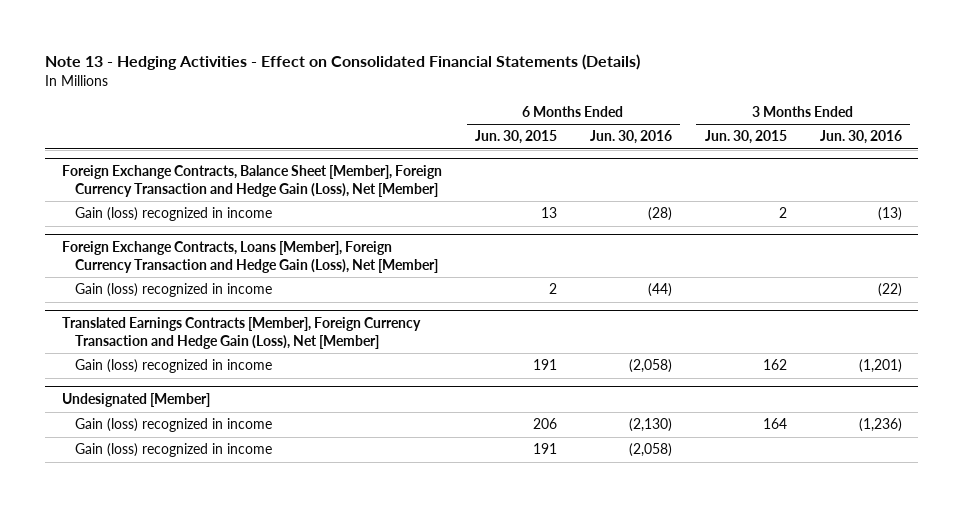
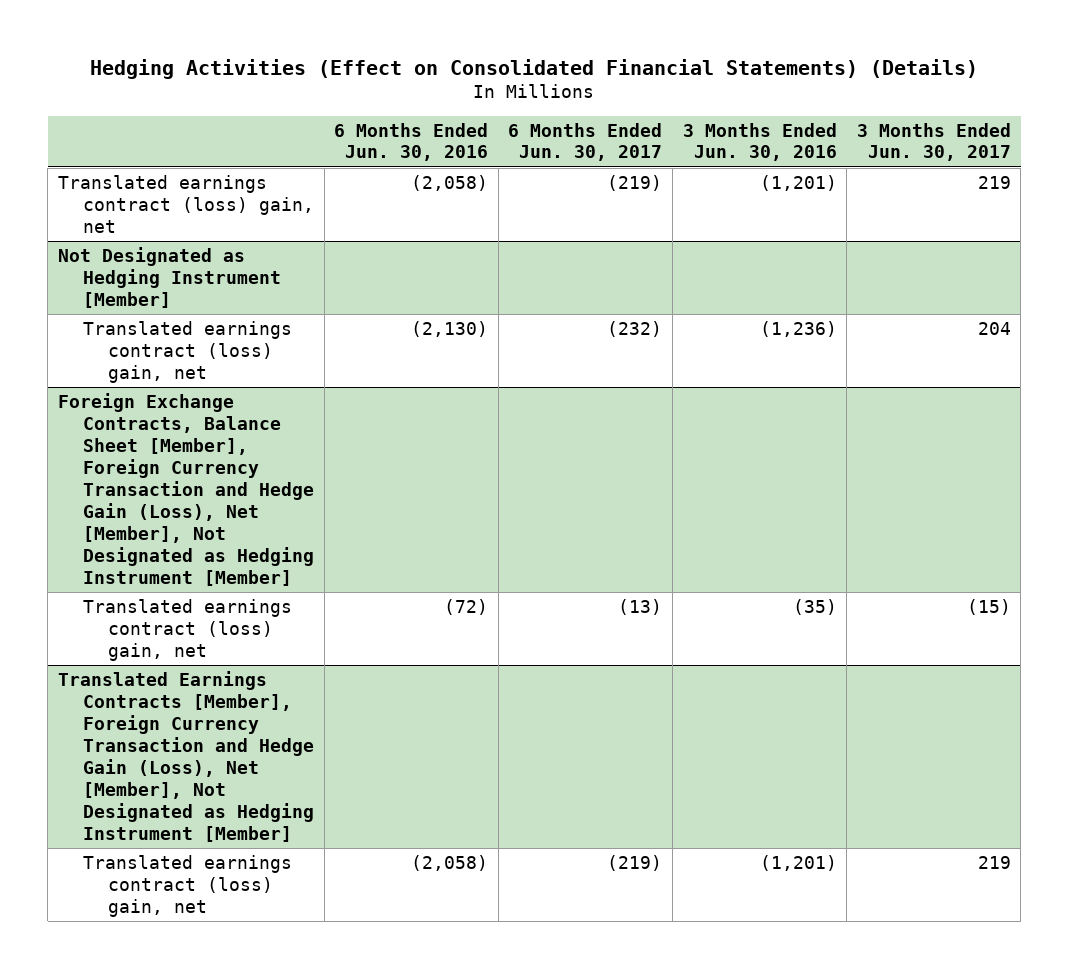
- Note 13 - Hedging Activities - Effect on Consolidated Financial Statements (Details)
+ Hedging Activities (Effect on Consolidated Financial Statements) (Details)
- | 6 Months Ended Jun. 30, 2015 | 6 Months Ended Jun. 30, 2016 | 3 Months Ended Jun. 30, 2015 | 3 Months Ended Jun. 30, 2016
+ | 6 Months Ended Jun. 30, 2016 | 6 Months Ended Jun. 30, 2017 | 3 Months Ended Jun. 30, 2016 | 3 Months Ended Jun. 30, 2017
- Foreign Exchange Contracts, Balance Sheet [Member], Foreign Currency Transaction and Hedge Gain (Loss), Net [Member]
- Gain (loss) recognized in income | 13 | (28) | 2 | (13)
- Foreign Exchange Contracts, Loans [Member], Foreign Currency Transaction and Hedge Gain (Loss), Net [Member]
- Gain (loss) recognized in income | 2 | (44) | | (22)
- Translated Earnings Contracts [Member], Foreign Currency Transaction and Hedge Gain (Loss), Net [Member]
- Gain (loss) recognized in income | 191 | (2,058) | 162 | (1,201)
- Undesignated [Member]
- Gain (loss) recognized in income | 206 | (2,130) | 164 | (1,236)
- Gain (loss) recognized in income | 191 | (2,058) | |
+ Translated earnings contract (loss) gain, net | (2,058) | (219) | (1,201) | 219
+ Not Designated as Hedging Instrument [Member]
+ Translated earnings contract (loss) gain, net | (2,130) | (232) | (1,236) | 204
+ Foreign Exchange Contracts, Balance Sheet [Member], Foreign Currency Transaction and Hedge Gain (Loss), Net [Member], Not Designated as Hedging Instrument [Member]
+ Translated earnings contract (loss) gain, net | (72) | (13) | (35) | (15)
+ Translated Earnings Contracts [Member], Foreign Currency Transaction and Hedge Gain (Loss), Net [Member], Not Designated as Hedging Instrument [Member]
+ Translated earnings contract (loss) gain, net | (2,058) | (219) | (1,201) | 219

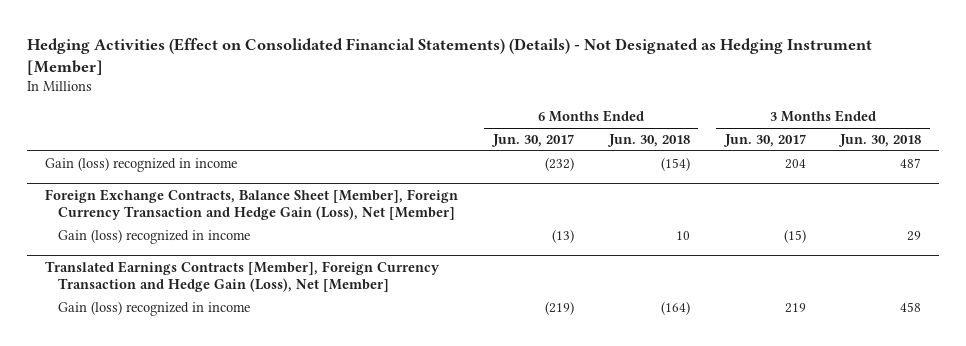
- Hedging Activities (Effect on Consolidated Financial Statements) (Details)
+ Hedging Activities (Effect on Consolidated Financial Statements) (Details) - Not Designated as Hedging Instrument [Member]
- | 6 Months Ended Jun. 30, 2016 | 6 Months Ended Jun. 30, 2017 | 3 Months Ended Jun. 30, 2016 | 3 Months Ended Jun. 30, 2017
+ | 6 Months Ended Jun. 30, 2017 | 6 Months Ended Jun. 30, 2018 | 3 Months Ended Jun. 30, 2017 | 3 Months Ended Jun. 30, 2018
- Translated earnings contract (loss) gain, net | (2,058) | (219) | (1,201) | 219
- Not Designated as Hedging Instrument [Member]
- Translated earnings contract (loss) gain, net | (2,130) | (232) | (1,236) | 204
- Foreign Exchange Contracts, Balance Sheet [Member], Foreign Currency Transaction and Hedge Gain (Loss), Net [Member], Not Designated as Hedging Instrument [Member]
- Translated earnings contract (loss) gain, net | (72) | (13) | (35) | (15)
- Translated Earnings Contracts [Member], Foreign Currency Transaction and Hedge Gain (Loss), Net [Member], Not Designated as Hedging Instrument [Member]
- Translated earnings contract (loss) gain, net | (2,058) | (219) | (1,201) | 219
+ Gain (loss) recognized in income | (232) | (154) | 204 | 487
+ Foreign Exchange Contracts, Balance Sheet [Member], Foreign Currency Transaction and Hedge Gain (Loss), Net [Member]
+ Gain (loss) recognized in income | (13) | 10 | (15) | 29
+ Translated Earnings Contracts [Member], Foreign Currency Transaction and Hedge Gain (Loss), Net [Member]
+ Gain (loss) recognized in income | (219) | (164) | 219 | 458

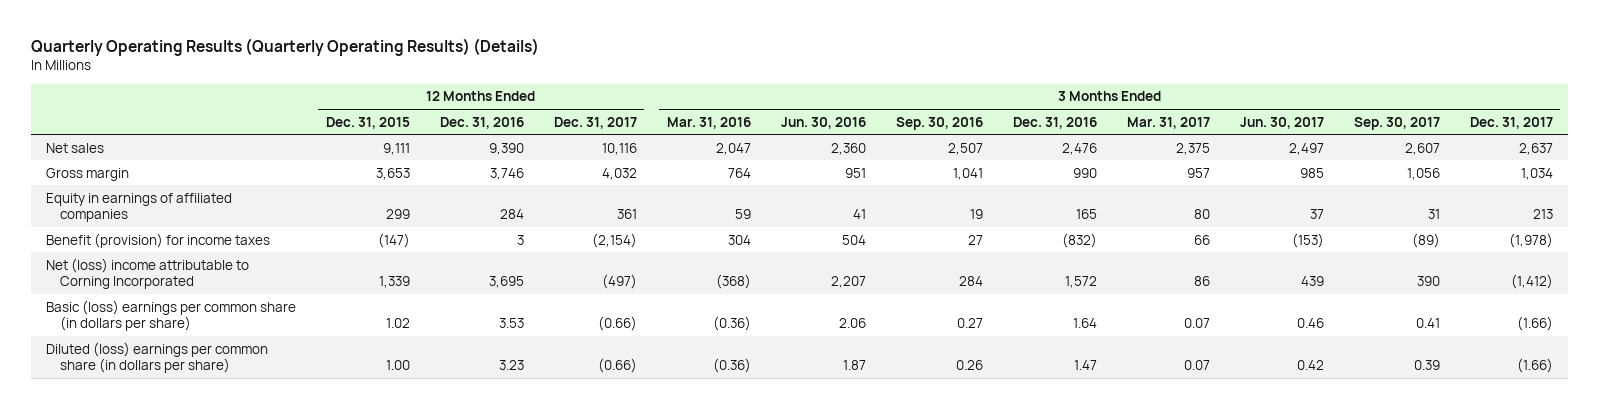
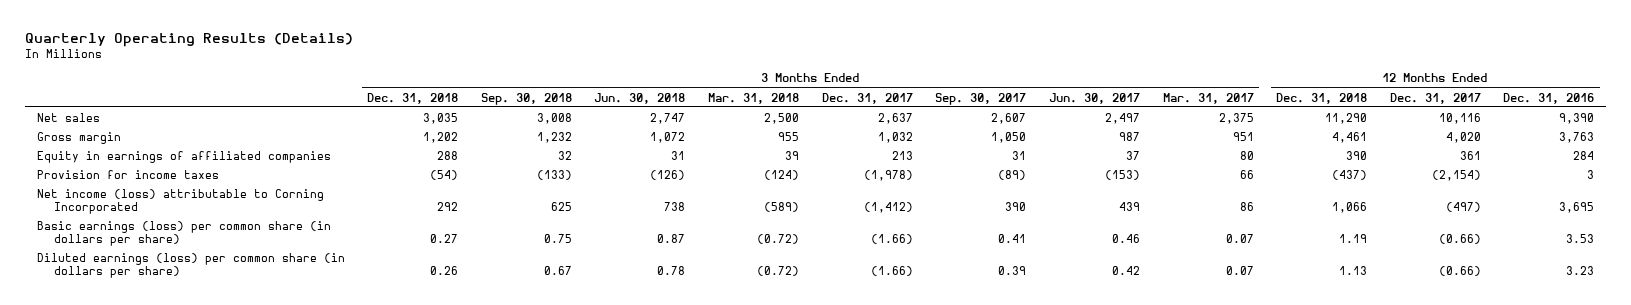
- Quarterly Operating Results (Quarterly Operating Results) (Details)
+ Quarterly Operating Results (Details)
- | 12 Months Ended Dec. 31, 2015 | 12 Months Ended Dec. 31, 2016 | 12 Months Ended Dec. 31, 2017 | 3 Months Ended Mar. 31, 2016 | 3 Months Ended Jun. 30, 2016 | 3 Months Ended Sep. 30, 2016 | 3 Months Ended Dec. 31, 2016 | 3 Months Ended Mar. 31, 2017 | 3 Months Ended Jun. 30, 2017 | 3 Months Ended Sep. 30, 2017 | 3 Months Ended Dec. 31, 2017
+ | 3 Months Ended Dec. 31, 2018 | 3 Months Ended Sep. 30, 2018 | 3 Months Ended Jun. 30, 2018 | 3 Months Ended Mar. 31, 2018 | 3 Months Ended Dec. 31, 2017 | 3 Months Ended Sep. 30, 2017 | 3 Months Ended Jun. 30, 2017 | 3 Months Ended Mar. 31, 2017 | 12 Months Ended Dec. 31, 2018 | 12 Months Ended Dec. 31, 2017 | 12 Months Ended Dec. 31, 2016
- Gross margin | 3,653 | 3,746 | 4,032 | 764 | 951 | 1,041 | 990 | 957 | 985 | 1,056 | 1,034
+ Gross margin | 1,202 | 1,232 | 1,072 | 955 | 1,032 | 1,050 | 987 | 951 | 4,461 | 4,020 | 3,763
- Benefit (provision) for income taxes | (147) | 3 | (2,154) | 304 | 504 | 27 | (832) | 66 | (153) | (89) | (1,978)
- Net (loss) income attributable to Corning Incorporated | 1,339 | 3,695 | (497) | (368) | 2,207 | 284 | 1,572 | 86 | 439 | 390 | (1,412)
- Basic (loss) earnings per common share (in dollars per share) | 1.02 | 3.53 | (0.66) | (0.36) | 2.06 | 0.27 | 1.64 | 0.07 | 0.46 | 0.41 | (1.66)
- Diluted (loss) earnings per common share (in dollars per share) | 1.00 | 3.23 | (0.66) | (0.36) | 1.87 | 0.26 | 1.47 | 0.07 | 0.42 | 0.39 | (1.66)
+ Provision for income taxes | (54) | (133) | (126) | (124) | (1,978) | (89) | (153) | 66 | (437) | (2,154) | 3
+ Net income (loss) attributable to Corning Incorporated | 292 | 625 | 738 | (589) | (1,412) | 390 | 439 | 86 | 1,066 | (497) | 3,695
+ Basic earnings (loss) per common share (in dollars per share) | 0.27 | 0.75 | 0.87 | (0.72) | (1.66) | 0.41 | 0.46 | 0.07 | 1.19 | (0.66) | 3.53
+ Diluted earnings (loss) per common share (in dollars per share) | 0.26 | 0.67 | 0.78 | (0.72) | (1.66) | 0.39 | 0.42 | 0.07 | 1.13 | (0.66) | 3.23

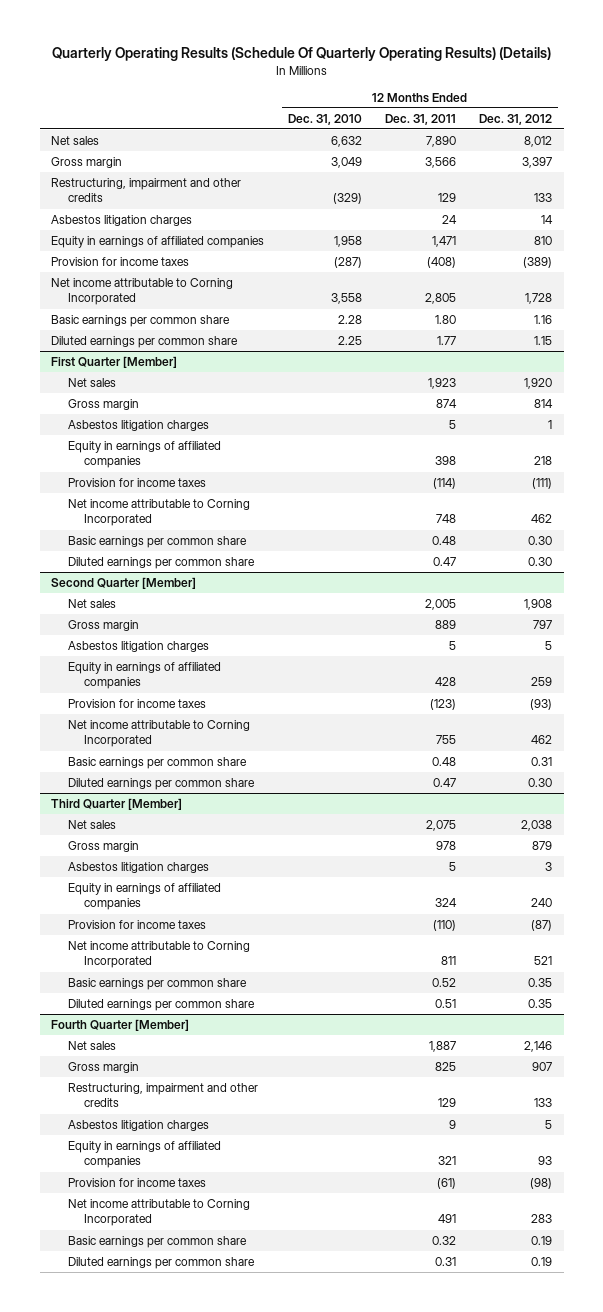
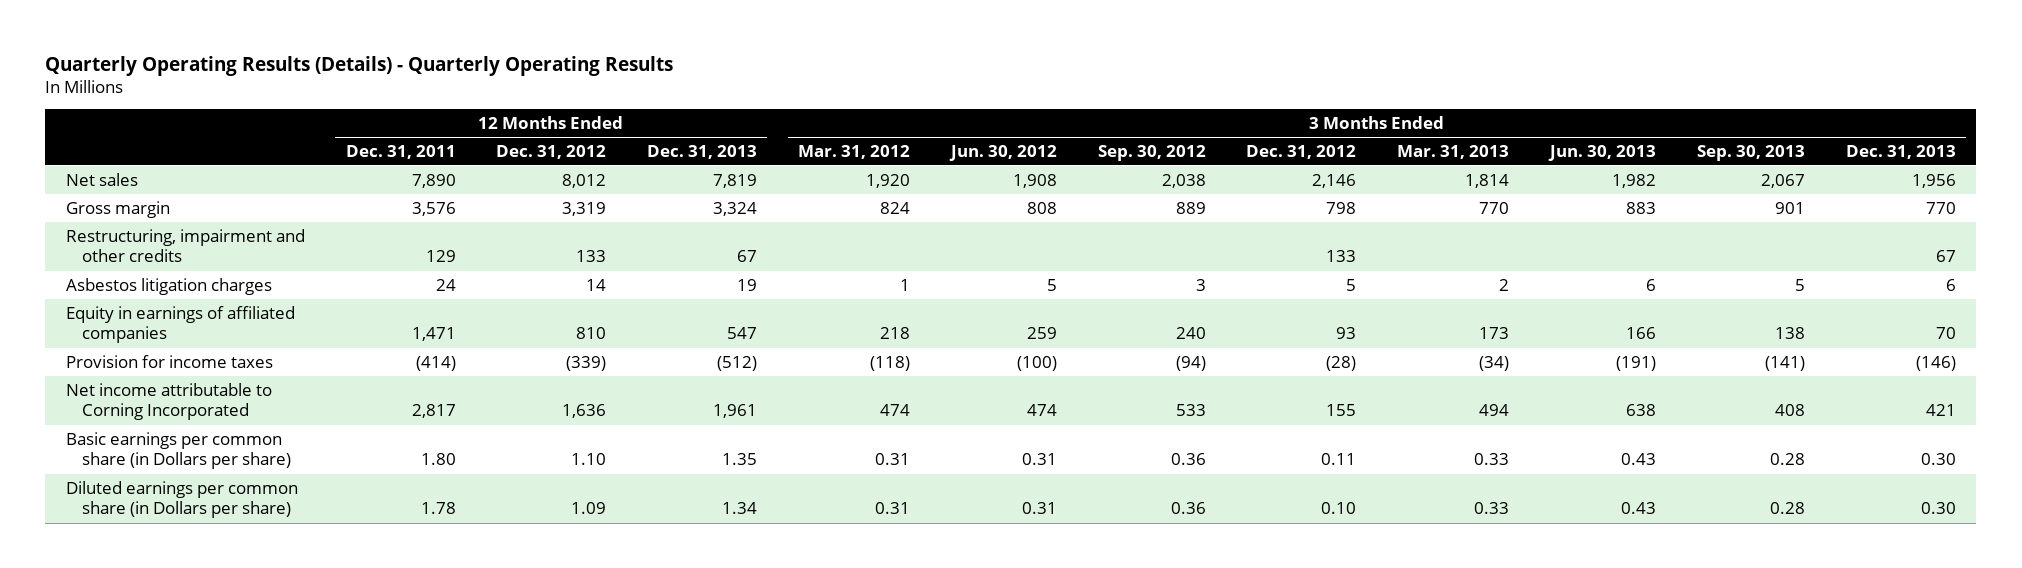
- Quarterly Operating Results (Schedule Of Quarterly Operating Results) (Details)
+ Quarterly Operating Results (Details) - Quarterly Operating Results
- | 12 Months Ended Dec. 31, 2010 | 12 Months Ended Dec. 31, 2011 | 12 Months Ended Dec. 31, 2012
+ | 12 Months Ended Dec. 31, 2011 | 12 Months Ended Dec. 31, 2012 | 12 Months Ended Dec. 31, 2013 | 3 Months Ended Mar. 31, 2012 | 3 Months Ended Jun. 30, 2012 | 3 Months Ended Sep. 30, 2012 | 3 Months Ended Dec. 31, 2012 | 3 Months Ended Mar. 31, 2013 | 3 Months Ended Jun. 30, 2013 | 3 Months Ended Sep. 30, 2013 | 3 Months Ended Dec. 31, 2013
- Gross margin | 3,049 | 3,566 | 3,397
+ Gross margin | 3,576 | 3,319 | 3,324 | 824 | 808 | 889 | 798 | 770 | 883 | 901 | 770
- Provision for income taxes | (287) | (408) | (389)
- Net income attributable to Corning Incorporated | 3,558 | 2,805 | 1,728
- Basic earnings per common share | 2.28 | 1.80 | 1.16
- Diluted earnings per common share | 2.25 | 1.77 | 1.15
- First Quarter [Member]
- Net sales | | 1,923 | 1,920
- Gross margin | | 874 | 814
- Asbestos litigation charges | | 5 | 1
- Equity in earnings of affiliated companies | | 398 | 218
- Provision for income taxes | | (114) | (111)
- Net income attributable to Corning Incorporated | | 748 | 462
- Basic earnings per common share | | 0.48 | 0.30
- Diluted earnings per common share | | 0.47 | 0.30
- Second Quarter [Member]
- Net sales | | 2,005 | 1,908
- Gross margin | | 889 | 797
- Asbestos litigation charges | | 5 | 5
- Equity in earnings of affiliated companies | | 428 | 259
- Provision for income taxes | | (123) | (93)
- Net income attributable to Corning Incorporated | | 755 | 462
- Basic earnings per common share | | 0.48 | 0.31
- Diluted earnings per common share | | 0.47 | 0.30
- Third Quarter [Member]
- Net sales | | 2,075 | 2,038
- Gross margin | | 978 | 879
- Asbestos litigation charges | | 5 | 3
- Equity in earnings of affiliated companies | | 324 | 240
- Provision for income taxes | | (110) | (87)
- Net income attributable to Corning Incorporated | | 811 | 521
- Basic earnings per common share | | 0.52 | 0.35
- Diluted earnings per common share | | 0.51 | 0.35
- Fourth Quarter [Member]
- Net sales | | 1,887 | 2,146
- Gross margin | | 825 | 907
- Restructuring, impairment and other credits | | 129 | 133
- Asbestos litigation charges | | 9 | 5
- Equity in earnings of affiliated companies | | 321 | 93
- Provision for income taxes | | (61) | (98)
- Net income attributable to Corning Incorporated | | 491 | 283
- Basic earnings per common share | | 0.32 | 0.19
- Diluted earnings per common share | | 0.31 | 0.19
+ Provision for income taxes | (414) | (339) | (512) | (118) | (100) | (94) | (28) | (34) | (191) | (141) | (146)
+ Net income attributable to Corning Incorporated | 2,817 | 1,636 | 1,961 | 474 | 474 | 533 | 155 | 494 | 638 | 408 | 421
+ Basic earnings per common share (in Dollars per share) | 1.80 | 1.10 | 1.35 | 0.31 | 0.31 | 0.36 | 0.11 | 0.33 | 0.43 | 0.28 | 0.30
+ Diluted earnings per common share (in Dollars per share) | 1.78 | 1.09 | 1.34 | 0.31 | 0.31 | 0.36 | 0.10 | 0.33 | 0.43 | 0.28 | 0.30

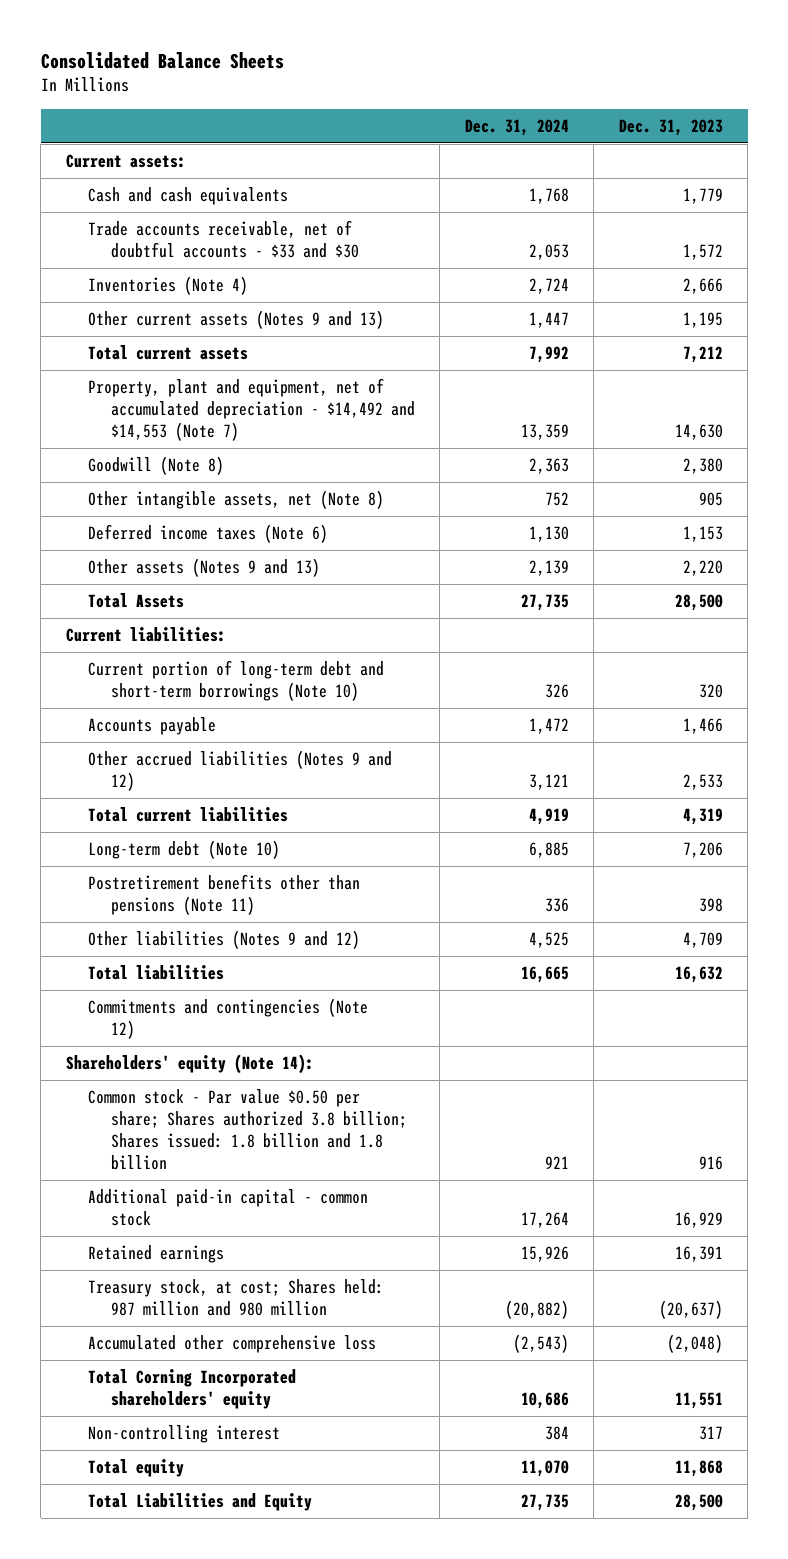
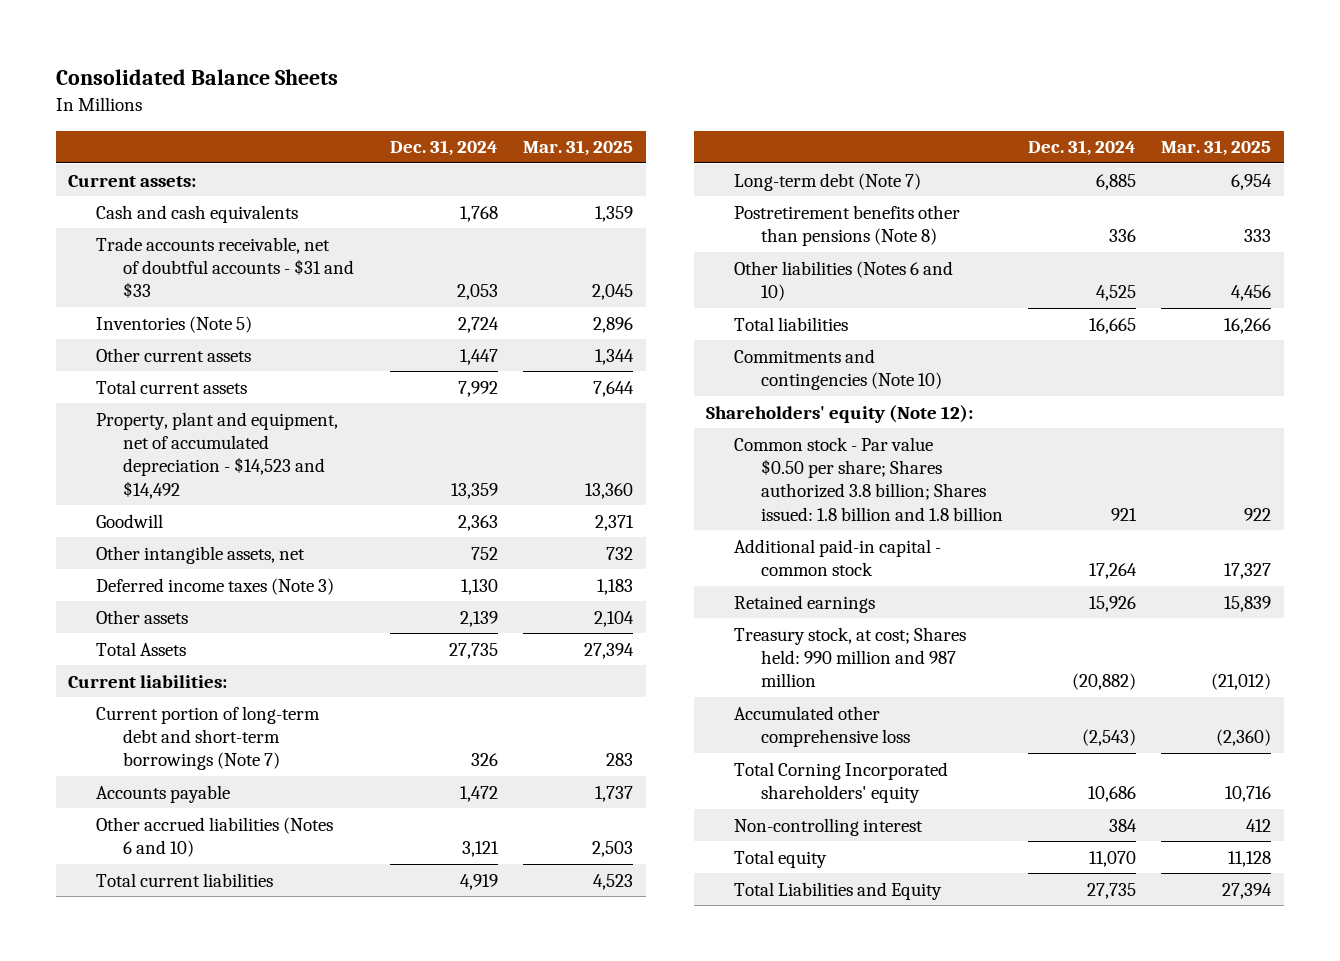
- | Dec. 31, 2024 | Dec. 31, 2023
+ | Dec. 31, 2024 | Mar. 31, 2025
- Trade accounts receivable, net of doubtful accounts - $33 and $30 | 2,053 | 1,572
- Inventories (Note 4) | 2,724 | 2,666
- Other current assets (Notes 9 and 13) | 1,447 | 1,195
+ Trade accounts receivable, net of doubtful accounts - $31 and $33 | 2,053 | 2,045
+ Inventories (Note 5) | 2,724 | 2,896
+ Other current assets | 1,447 | 1,344
- Property, plant and equipment, net of accumulated depreciation - $14,492 and $14,553 (Note 7) | 13,359 | 14,630
- Goodwill (Note 8) | 2,363 | 2,380
- Other intangible assets, net (Note 8) | 752 | 905
- Deferred income taxes (Note 6) | 1,130 | 1,153
- Other assets (Notes 9 and 13) | 2,139 | 2,220
+ Property, plant and equipment, net of accumulated depreciation - $14,523 and $14,492 | 13,359 | 13,360
+ Goodwill | 2,363 | 2,371
+ Other intangible assets, net | 752 | 732
+ Deferred income taxes (Note 3) | 1,130 | 1,183
+ Other assets | 2,139 | 2,104
- Current portion of long-term debt and short-term borrowings (Note 10) | 326 | 320
+ Current portion of long-term debt and short-term borrowings (Note 7) | 326 | 283
- Other accrued liabilities (Notes 9 and 12) | 3,121 | 2,533
+ Other accrued liabilities (Notes 6 and 10) | 3,121 | 2,503
- Long-term debt (Note 10) | 6,885 | 7,206
- Postretirement benefits other than pensions (Note 11) | 336 | 398
- Other liabilities (Notes 9 and 12) | 4,525 | 4,709
+ Long-term debt (Note 7) | 6,885 | 6,954
+ Postretirement benefits other than pensions (Note 8) | 336 | 333
+ Other liabilities (Notes 6 and 10) | 4,525 | 4,456
- Commitments and contingencies (Note 12)
- Shareholders' equity (Note 14):
+ Commitments and contingencies (Note 10)
+ Shareholders' equity (Note 12):
- Treasury stock, at cost; Shares held: 987 million and 980 million | (20,882) | (20,637)
+ Treasury stock, at cost; Shares held: 990 million and 987 million | (20,882) | (21,012)

